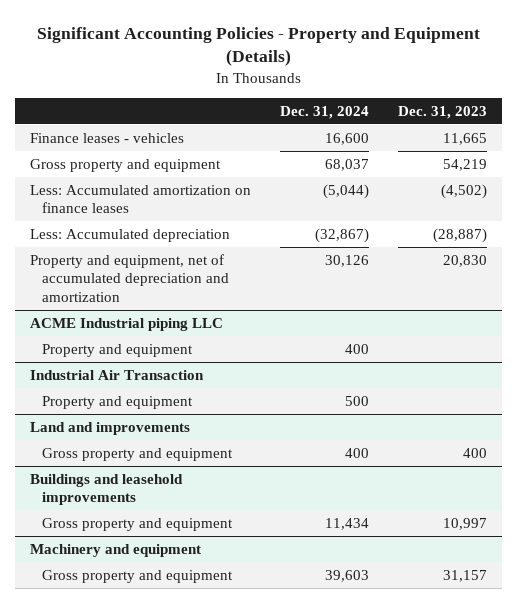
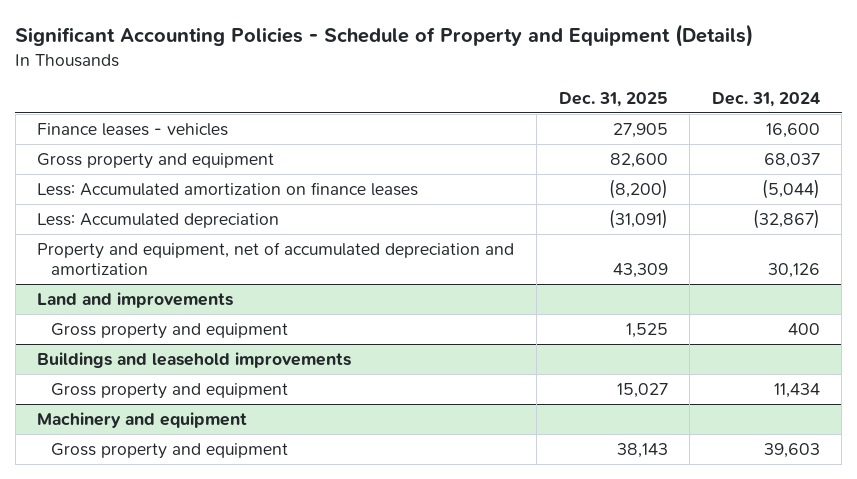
- Significant Accounting Policies - Property and Equipment (Details)
+ Significant Accounting Policies - Schedule of Property and Equipment (Details)
- | Dec. 31, 2024 | Dec. 31, 2023
+ | Dec. 31, 2025 | Dec. 31, 2024
- ACME Industrial piping LLC
- Property and equipment | 400 |
- Industrial Air Transaction
- Property and equipment | 500 |

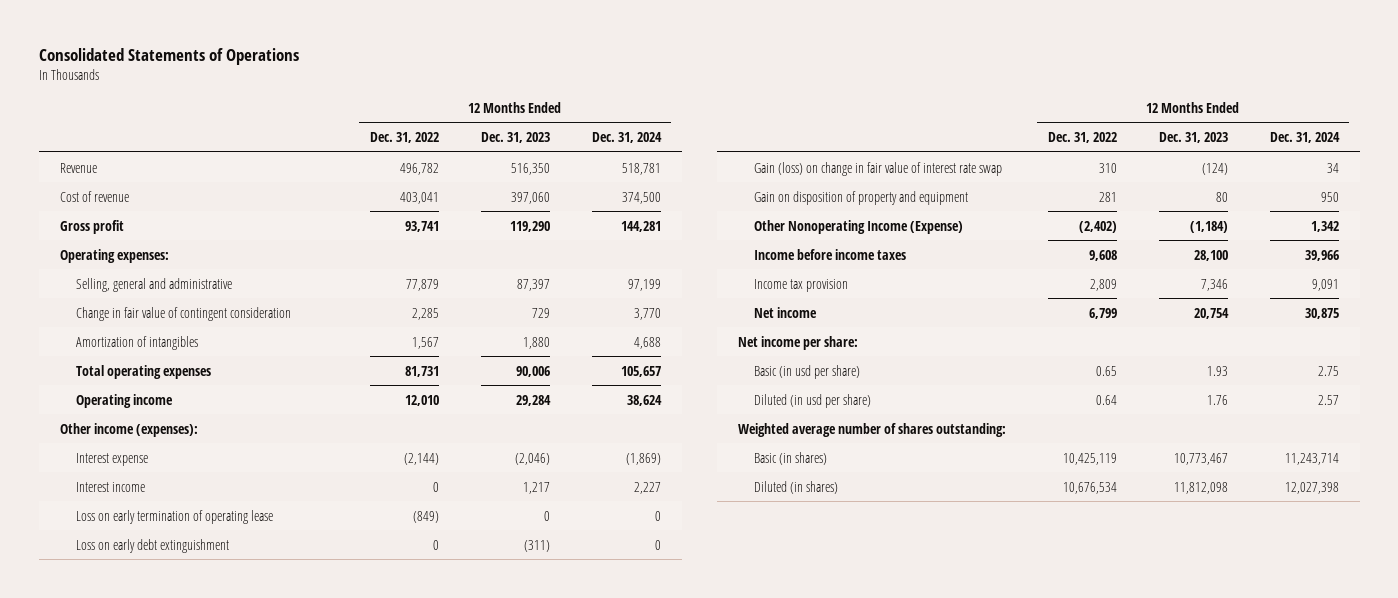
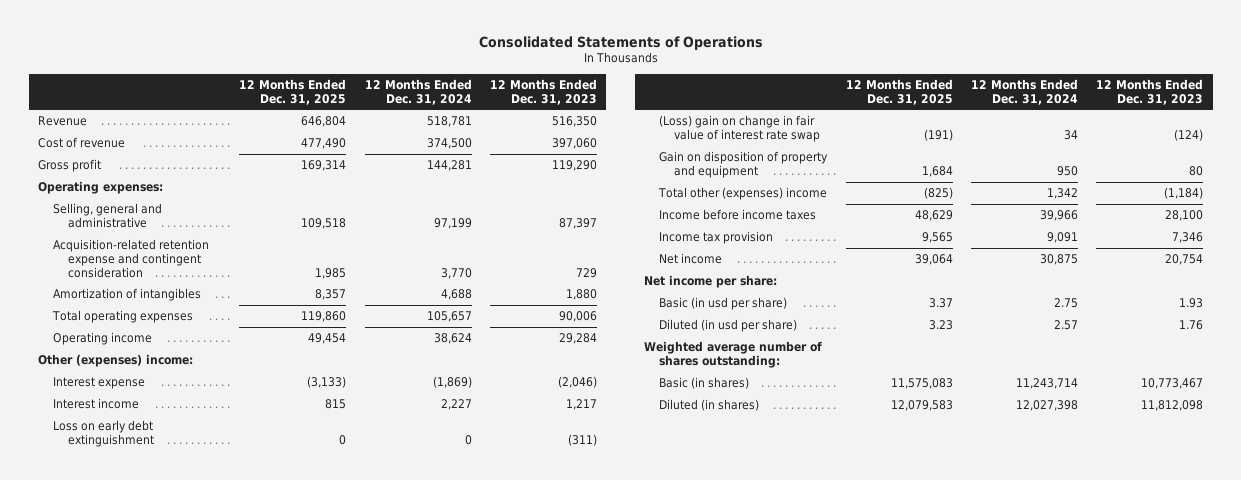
- | 12 Months Ended Dec. 31, 2022 | 12 Months Ended Dec. 31, 2023 | 12 Months Ended Dec. 31, 2024
+ | 12 Months Ended Dec. 31, 2025 | 12 Months Ended Dec. 31, 2024 | 12 Months Ended Dec. 31, 2023
- Change in fair value of contingent consideration | 2,285 | 729 | 3,770
+ Acquisition-related retention expense and contingent consideration | 1,985 | 3,770 | 729
- Other income (expenses):
+ Other (expenses) income:
- Loss on early termination of operating lease | (849) | 0 | 0
- Gain (loss) on change in fair value of interest rate swap | 310 | (124) | 34
+ (Loss) gain on change in fair value of interest rate swap | (191) | 34 | (124)
- Other Nonoperating Income (Expense) | (2,402) | (1,184) | 1,342
+ Total other (expenses) income | (825) | 1,342 | (1,184)

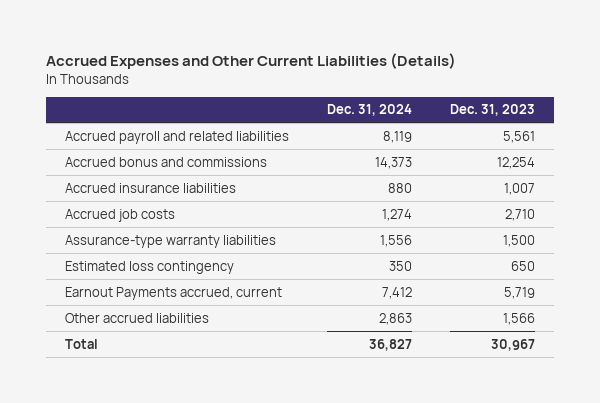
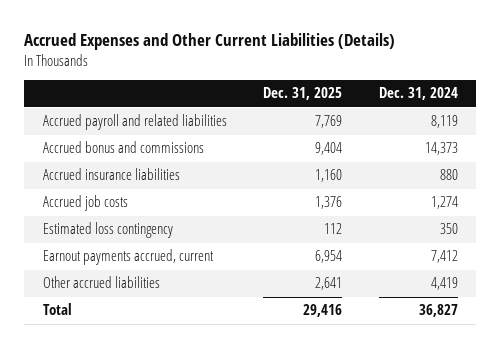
- | Dec. 31, 2024 | Dec. 31, 2023
+ | Dec. 31, 2025 | Dec. 31, 2024
- Assurance-type warranty liabilities | 1,556 | 1,500
- Earnout Payments accrued, current | 7,412 | 5,719
- Other accrued liabilities | 2,863 | 1,566
+ Earnout payments accrued, current | 6,954 | 7,412
+ Other accrued liabilities | 2,641 | 4,419

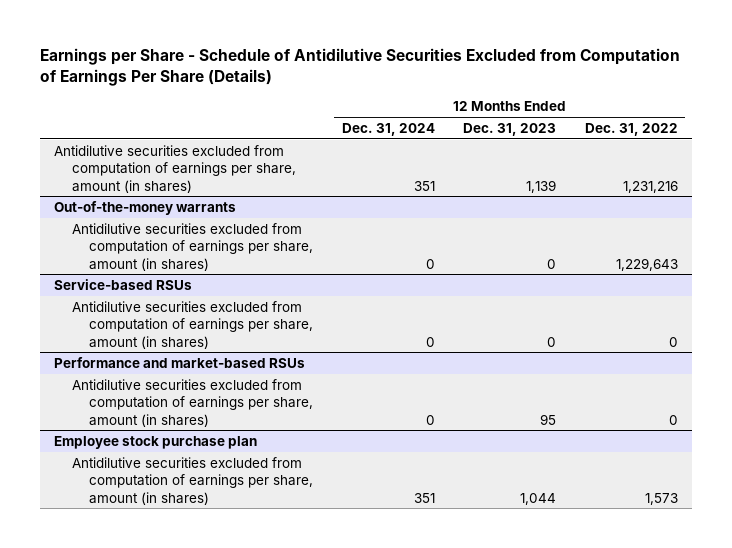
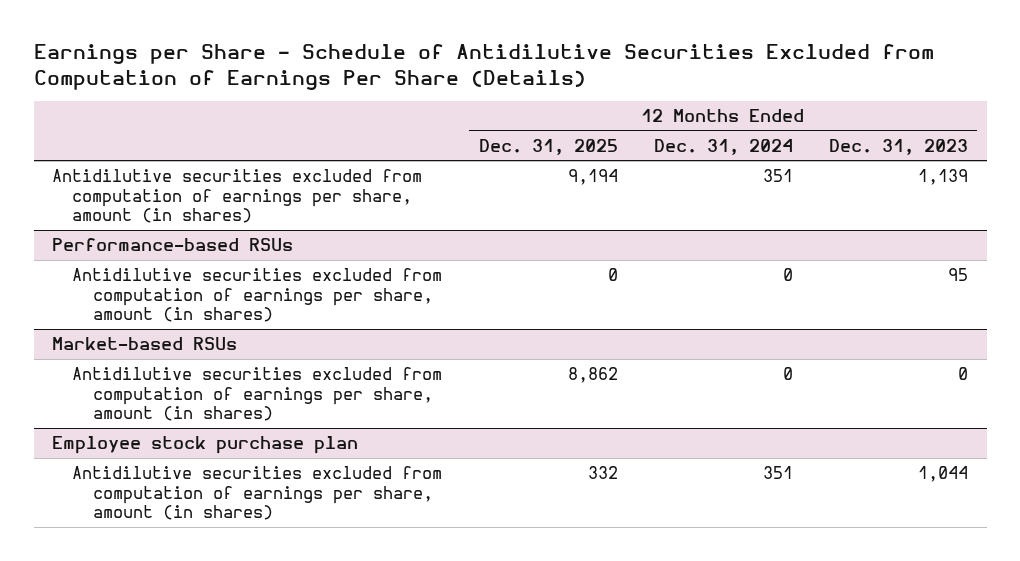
- | 12 Months Ended Dec. 31, 2024 | 12 Months Ended Dec. 31, 2023 | 12 Months Ended Dec. 31, 2022
+ | 12 Months Ended Dec. 31, 2025 | 12 Months Ended Dec. 31, 2024 | 12 Months Ended Dec. 31, 2023
- Out-of-the-money warrants
- Antidilutive securities excluded from computation of earnings per share, amount (in shares) | 0 | 0 | 1,229,643
- Service-based RSUs
- Antidilutive securities excluded from computation of earnings per share, amount (in shares) | 0 | 0 | 0
- Performance and market-based RSUs
+ Performance-based RSUs
+ Market-based RSUs
+ Antidilutive securities excluded from computation of earnings per share, amount (in shares) | 8,862 | 0 | 0

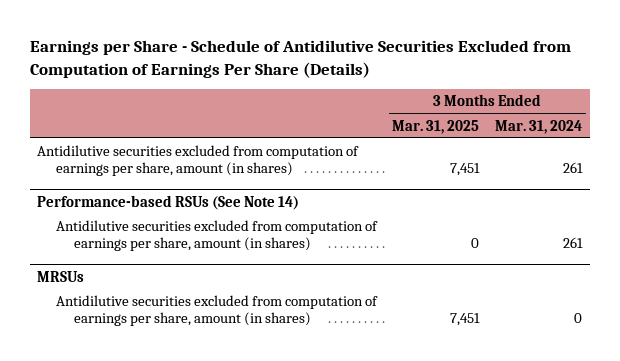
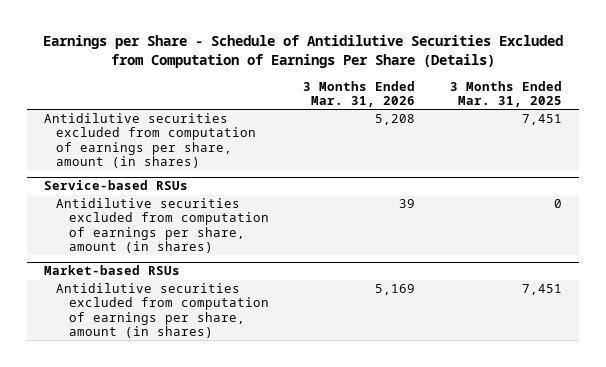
- | 3 Months Ended Mar. 31, 2025 | 3 Months Ended Mar. 31, 2024
+ | 3 Months Ended Mar. 31, 2026 | 3 Months Ended Mar. 31, 2025
- Performance-based RSUs (See Note 14)
+ Service-based RSUs
- MRSUs
+ Market-based RSUs

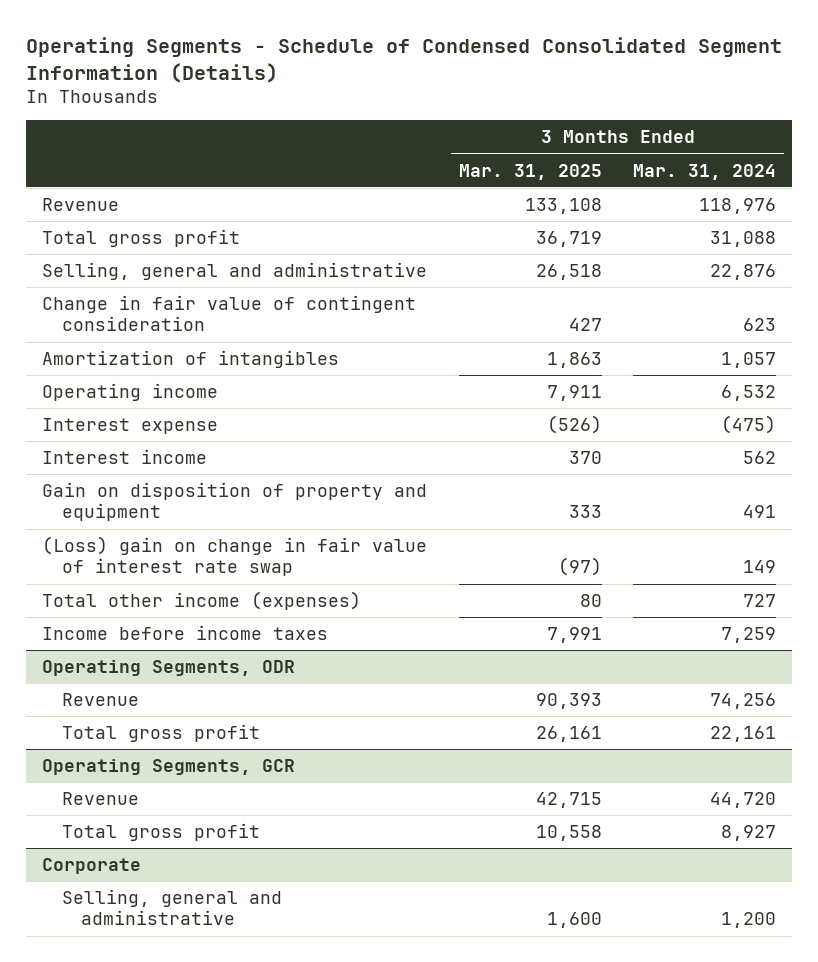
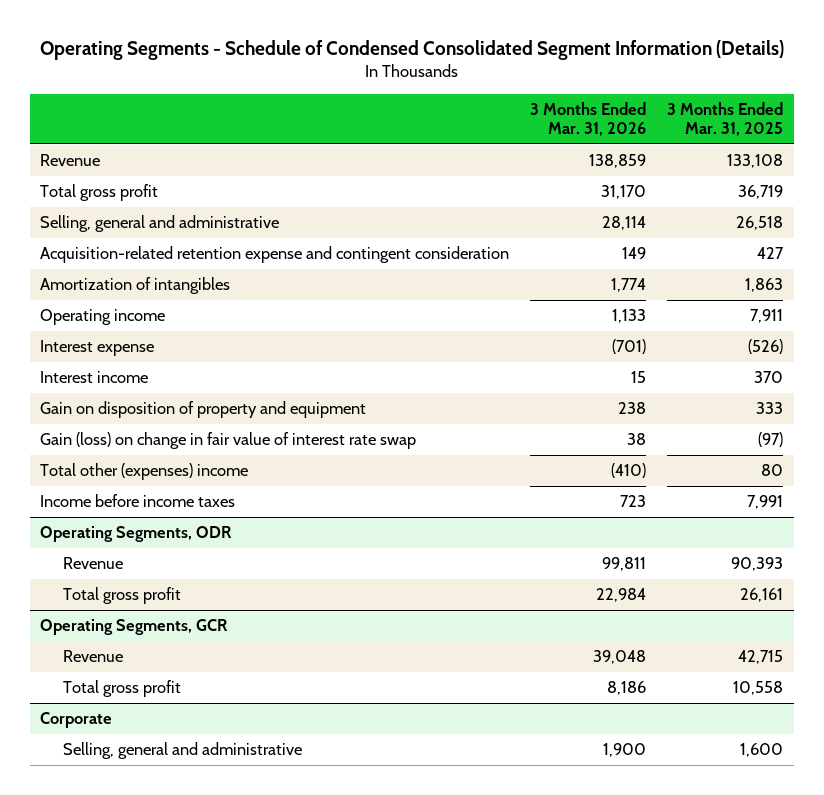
- | 3 Months Ended Mar. 31, 2025 | 3 Months Ended Mar. 31, 2024
+ | 3 Months Ended Mar. 31, 2026 | 3 Months Ended Mar. 31, 2025
- Change in fair value of contingent consideration | 427 | 623
+ Acquisition-related retention expense and contingent consideration | 149 | 427
- (Loss) gain on change in fair value of interest rate swap | (97) | 149
- Total other income (expenses) | 80 | 727
+ Gain (loss) on change in fair value of interest rate swap | 38 | (97)
+ Total other (expenses) income | (410) | 80

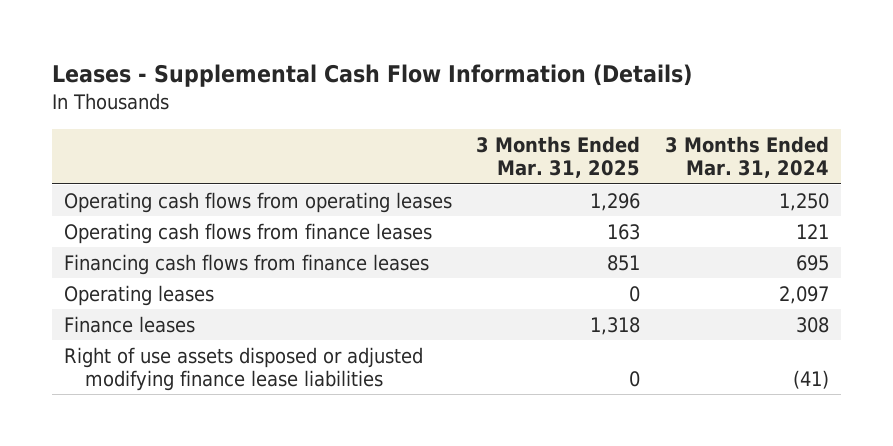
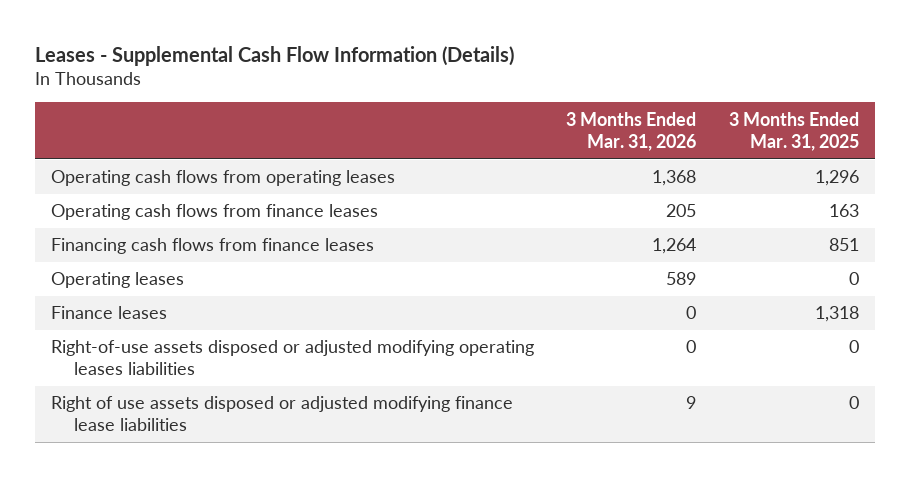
- | 3 Months Ended Mar. 31, 2025 | 3 Months Ended Mar. 31, 2024
+ | 3 Months Ended Mar. 31, 2026 | 3 Months Ended Mar. 31, 2025
+ Right-of-use assets disposed or adjusted modifying operating leases liabilities | 0 | 0

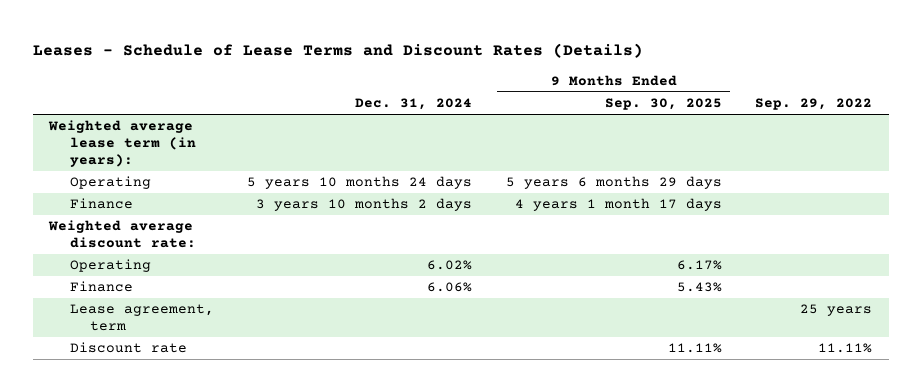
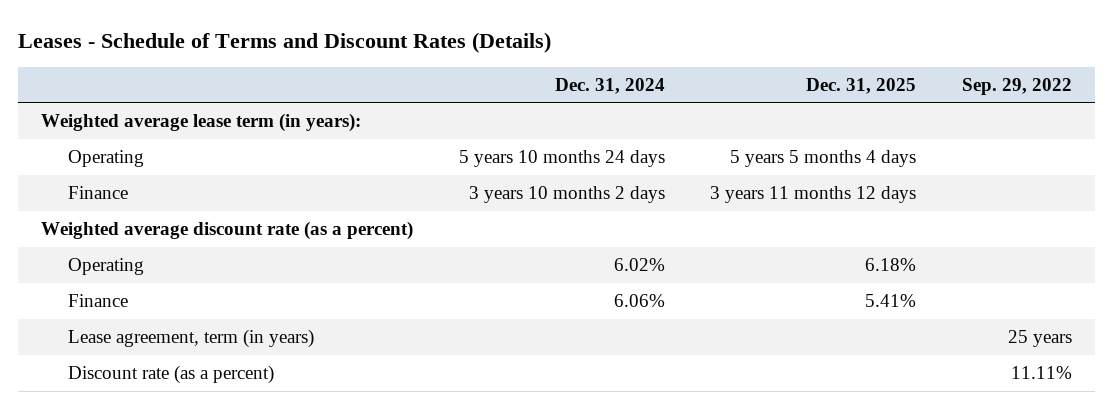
- Leases - Schedule of Lease Terms and Discount Rates (Details)
+ Leases - Schedule of Terms and Discount Rates (Details)
- | Dec. 31, 2024 | 9 Months Ended Sep. 30, 2025 | Sep. 29, 2022
+ | Dec. 31, 2024 | Dec. 31, 2025 | Sep. 29, 2022
- Weighted average discount rate:
+ Weighted average discount rate (as a percent)
- Lease agreement, term | | | 25 years
- Discount rate | | 11.11% | 11.11%
+ Lease agreement, term (in years) | | | 25 years
+ Discount rate (as a percent) | | | 11.11%

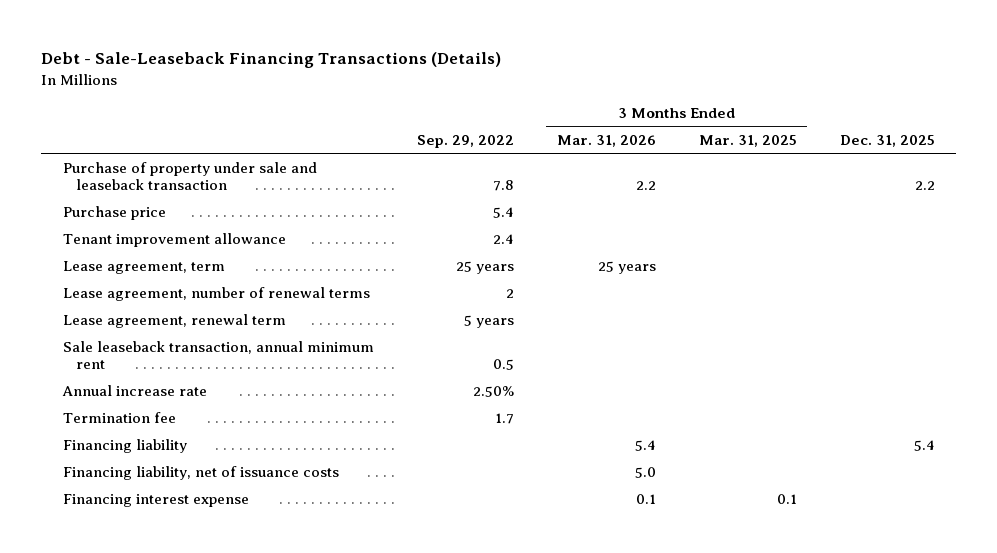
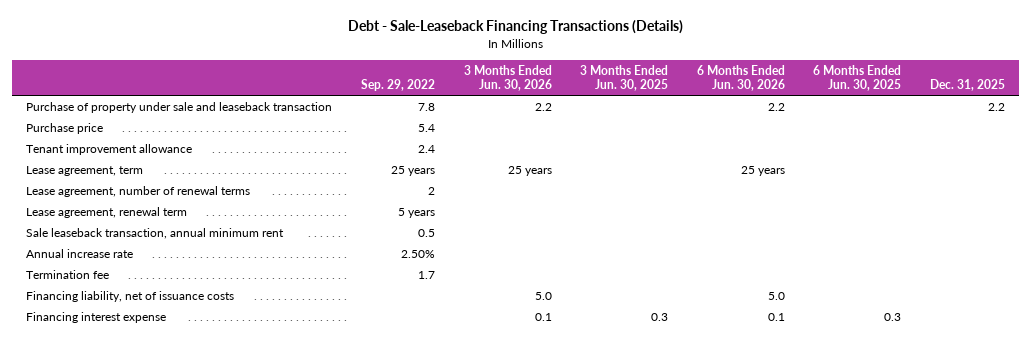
- | Sep. 29, 2022 | 3 Months Ended Mar. 31, 2026 | 3 Months Ended Mar. 31, 2025 | Dec. 31, 2025
+ | Sep. 29, 2022 | 3 Months Ended Jun. 30, 2026 | 3 Months Ended Jun. 30, 2025 | 6 Months Ended Jun. 30, 2026 | 6 Months Ended Jun. 30, 2025 | Dec. 31, 2025
- Financing liability | | 5.4 | | 5.4

